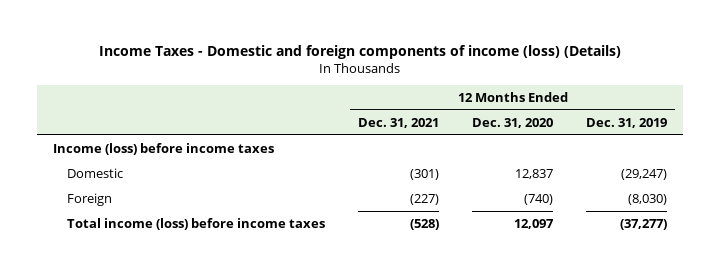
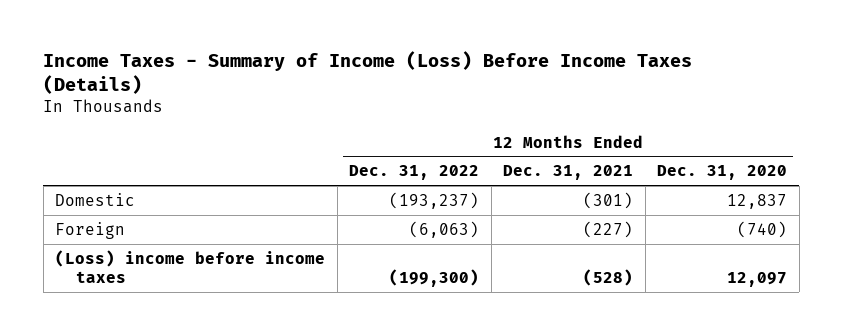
- Income Taxes - Domestic and foreign components of income (loss) (Details)
+ Income Taxes - Summary of Income (Loss) Before Income Taxes (Details)
- | 12 Months Ended Dec. 31, 2021 | 12 Months Ended Dec. 31, 2020 | 12 Months Ended Dec. 31, 2019
+ | 12 Months Ended Dec. 31, 2022 | 12 Months Ended Dec. 31, 2021 | 12 Months Ended Dec. 31, 2020
- Income (loss) before income taxes
- Total income (loss) before income taxes | (528) | 12,097 | (37,277)
+ (Loss) income before income taxes | (199,300) | (528) | 12,097

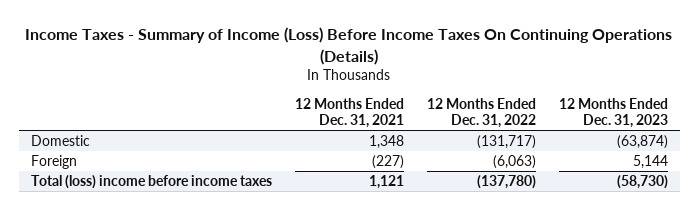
- Income Taxes - Summary of Income (Loss) Before Income Taxes (Details)
+ Income Taxes - Summary of Income (Loss) Before Income Taxes On Continuing Operations (Details)
- | 12 Months Ended Dec. 31, 2022 | 12 Months Ended Dec. 31, 2021 | 12 Months Ended Dec. 31, 2020
+ | 12 Months Ended Dec. 31, 2021 | 12 Months Ended Dec. 31, 2022 | 12 Months Ended Dec. 31, 2023
- Domestic | (193,237) | (301) | 12,837
+ Domestic | 1,348 | (131,717) | (63,874)
- (Loss) income before income taxes | (199,300) | (528) | 12,097
+ Total (loss) income before income taxes | 1,121 | (137,780) | (58,730)

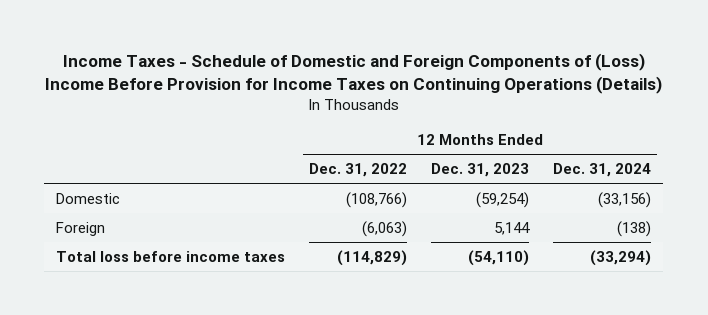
- Income Taxes - Summary of Income (Loss) Before Income Taxes On Continuing Operations (Details)
+ Income Taxes - Schedule of Domestic and Foreign Components of (Loss) Income Before Provision for Income Taxes on Continuing Operations (Details)
- | 12 Months Ended Dec. 31, 2021 | 12 Months Ended Dec. 31, 2022 | 12 Months Ended Dec. 31, 2023
+ | 12 Months Ended Dec. 31, 2022 | 12 Months Ended Dec. 31, 2023 | 12 Months Ended Dec. 31, 2024
- Domestic | 1,348 | (131,717) | (63,874)
+ Domestic | (108,766) | (59,254) | (33,156)
- Total (loss) income before income taxes | 1,121 | (137,780) | (58,730)
+ Total loss before income taxes | (114,829) | (54,110) | (33,294)

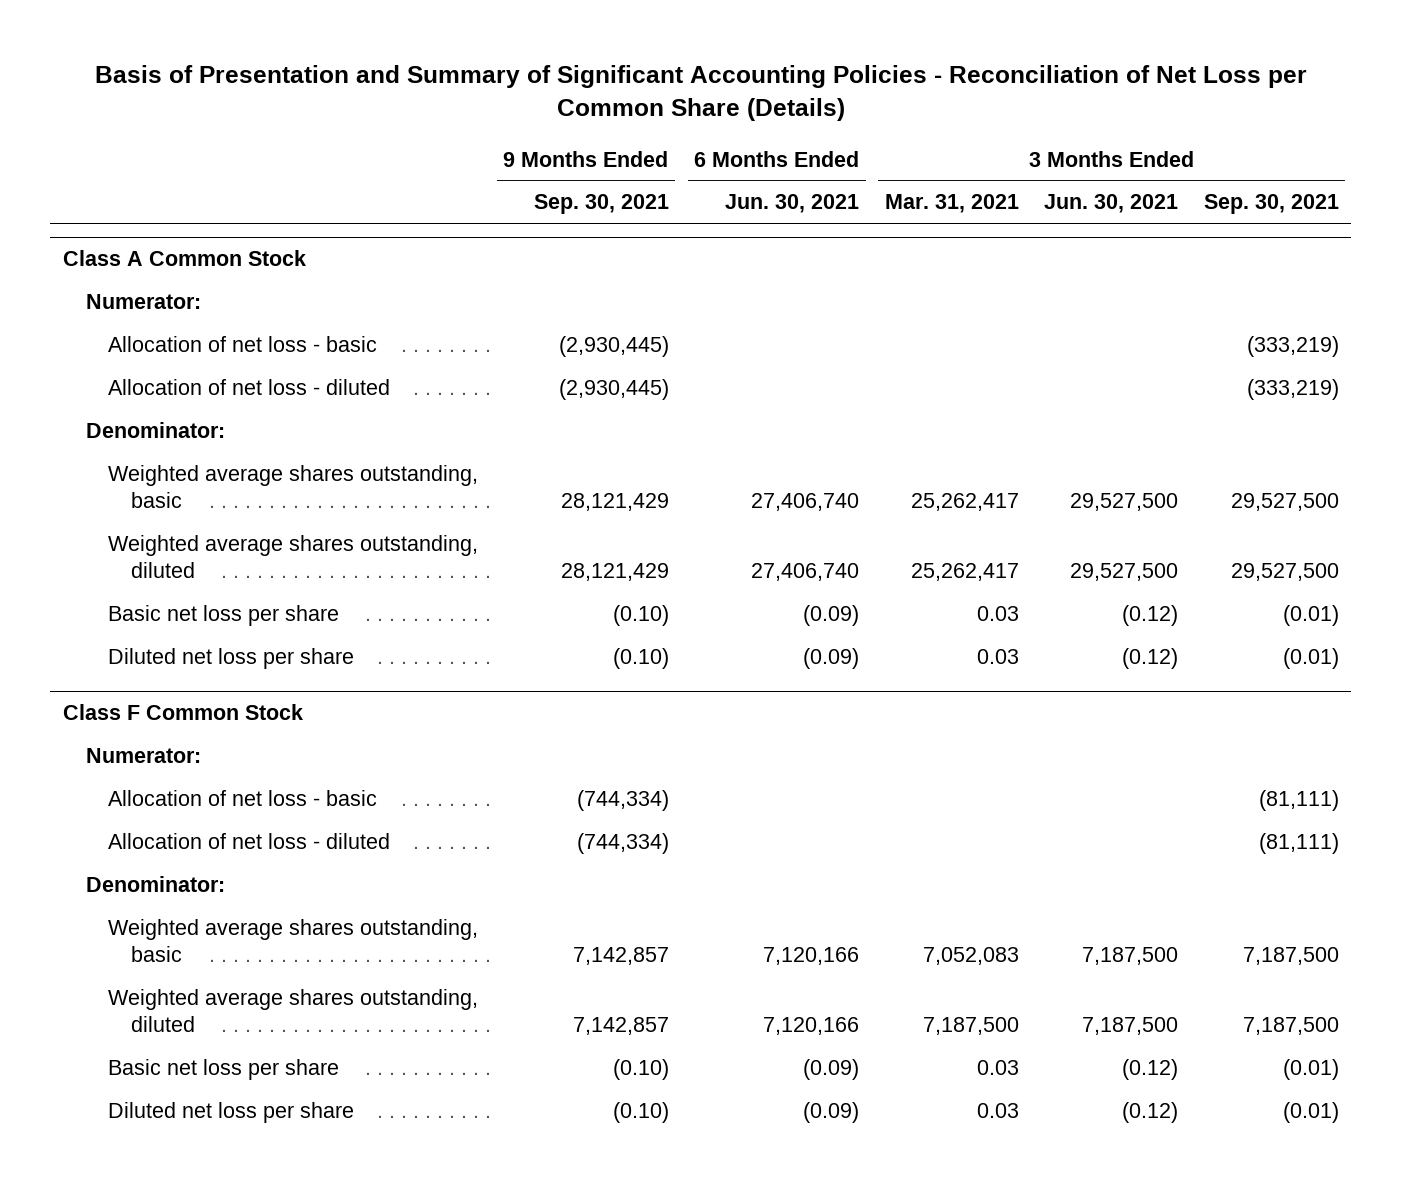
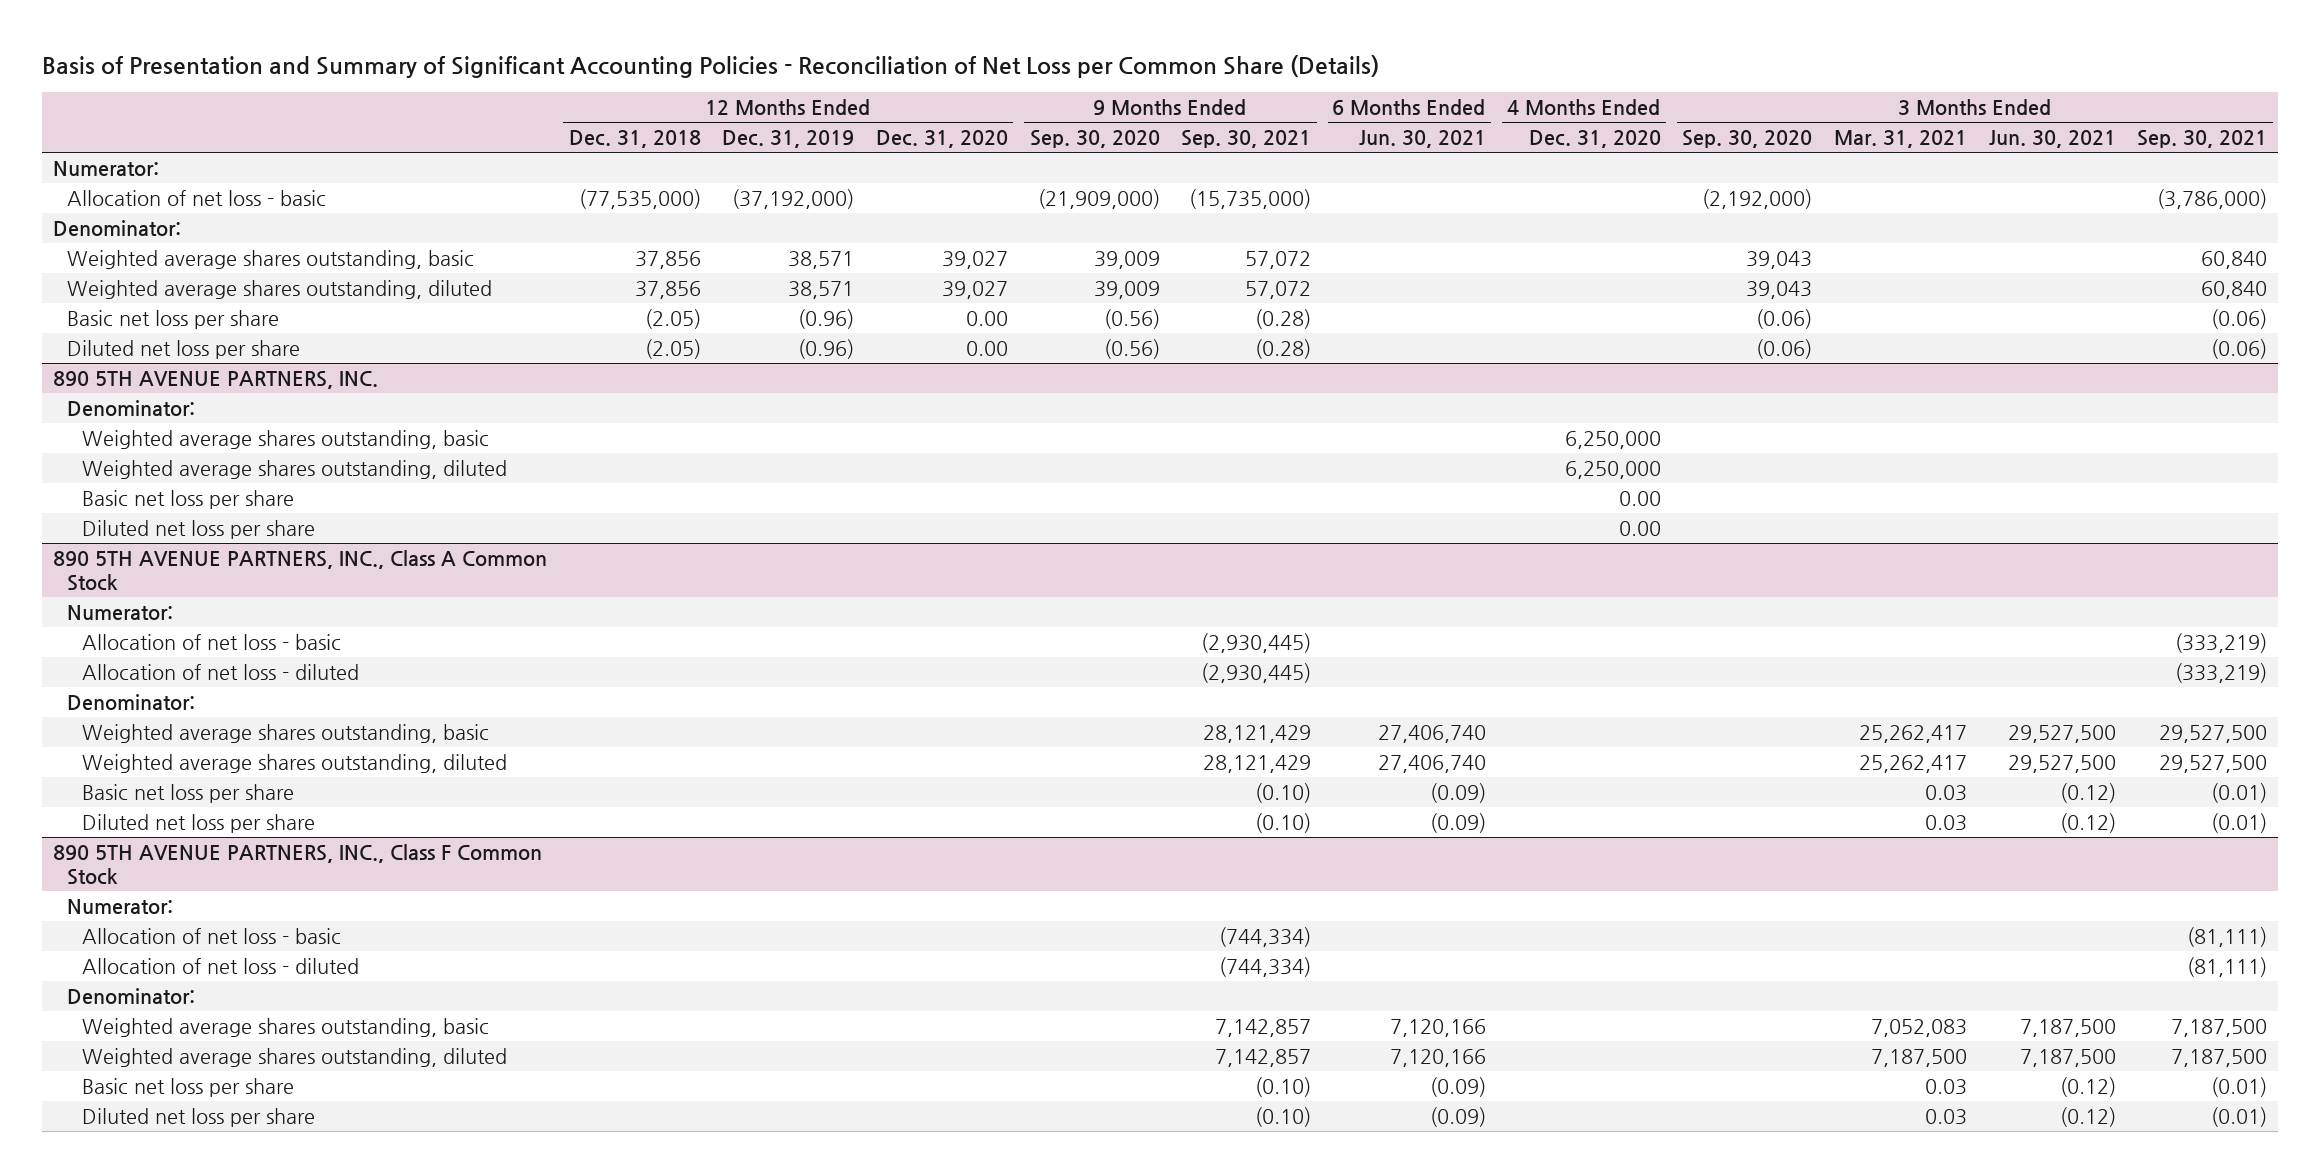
- | 9 Months Ended Sep. 30, 2021 | 6 Months Ended Jun. 30, 2021 | 3 Months Ended Mar. 31, 2021 | 3 Months Ended Jun. 30, 2021 | 3 Months Ended Sep. 30, 2021
+ | 12 Months Ended Dec. 31, 2018 | 12 Months Ended Dec. 31, 2019 | 12 Months Ended Dec. 31, 2020 | 9 Months Ended Sep. 30, 2020 | 9 Months Ended Sep. 30, 2021 | 6 Months Ended Jun. 30, 2021 | 4 Months Ended Dec. 31, 2020 | 3 Months Ended Sep. 30, 2020 | 3 Months Ended Mar. 31, 2021 | 3 Months Ended Jun. 30, 2021 | 3 Months Ended Sep. 30, 2021
- Class A Common Stock
+ Allocation of net loss - basic | (77,535,000) | (37,192,000) | | (21,909,000) | (15,735,000) | | | (2,192,000) | | | (3,786,000)
+ Denominator:
+ Weighted average shares outstanding, basic | 37,856 | 38,571 | 39,027 | 39,009 | 57,072 | | | 39,043 | | | 60,840
+ Weighted average shares outstanding, diluted | 37,856 | 38,571 | 39,027 | 39,009 | 57,072 | | | 39,043 | | | 60,840
+ Basic net loss per share | (2.05) | (0.96) | 0.00 | (0.56) | (0.28) | | | (0.06) | | | (0.06)
+ Diluted net loss per share | (2.05) | (0.96) | 0.00 | (0.56) | (0.28) | | | (0.06) | | | (0.06)
+ 890 5TH AVENUE PARTNERS, INC.
+ Denominator:
+ Weighted average shares outstanding, basic | | | | | | | 6,250,000 | | | |
+ Weighted average shares outstanding, diluted | | | | | | | 6,250,000 | | | |
+ Basic net loss per share | | | | | | | 0.00 | | | |
+ Diluted net loss per share | | | | | | | 0.00 | | | |
+ 890 5TH AVENUE PARTNERS, INC., Class A Common Stock
+ Numerator:
- Class F Common Stock
+ 890 5TH AVENUE PARTNERS, INC., Class F Common Stock

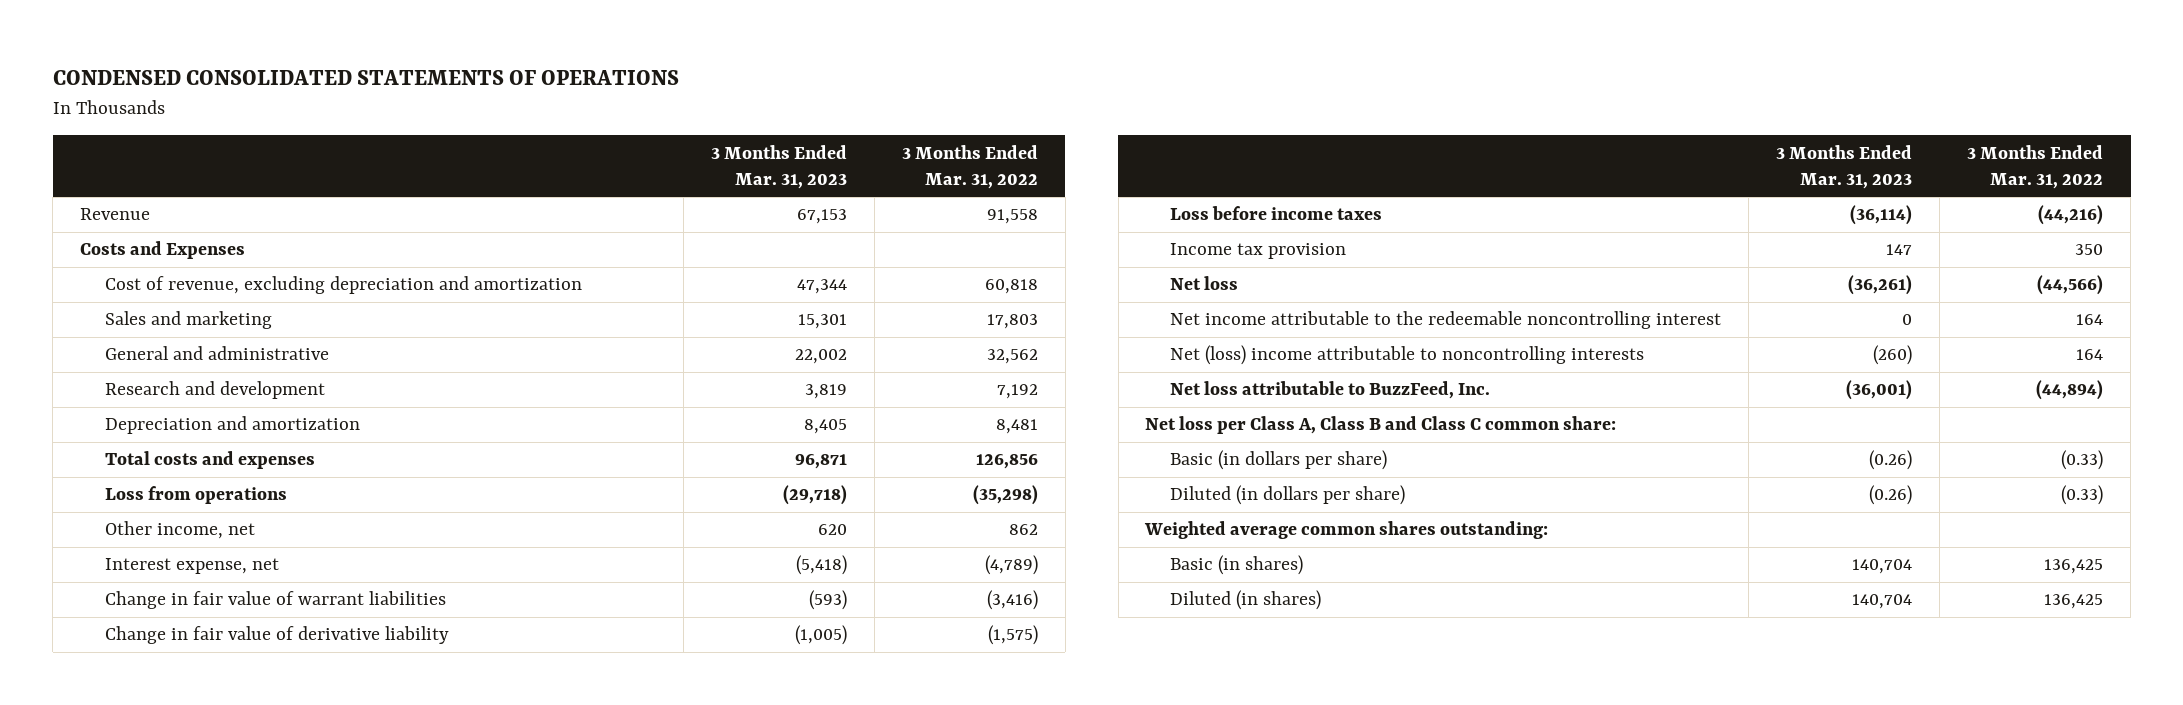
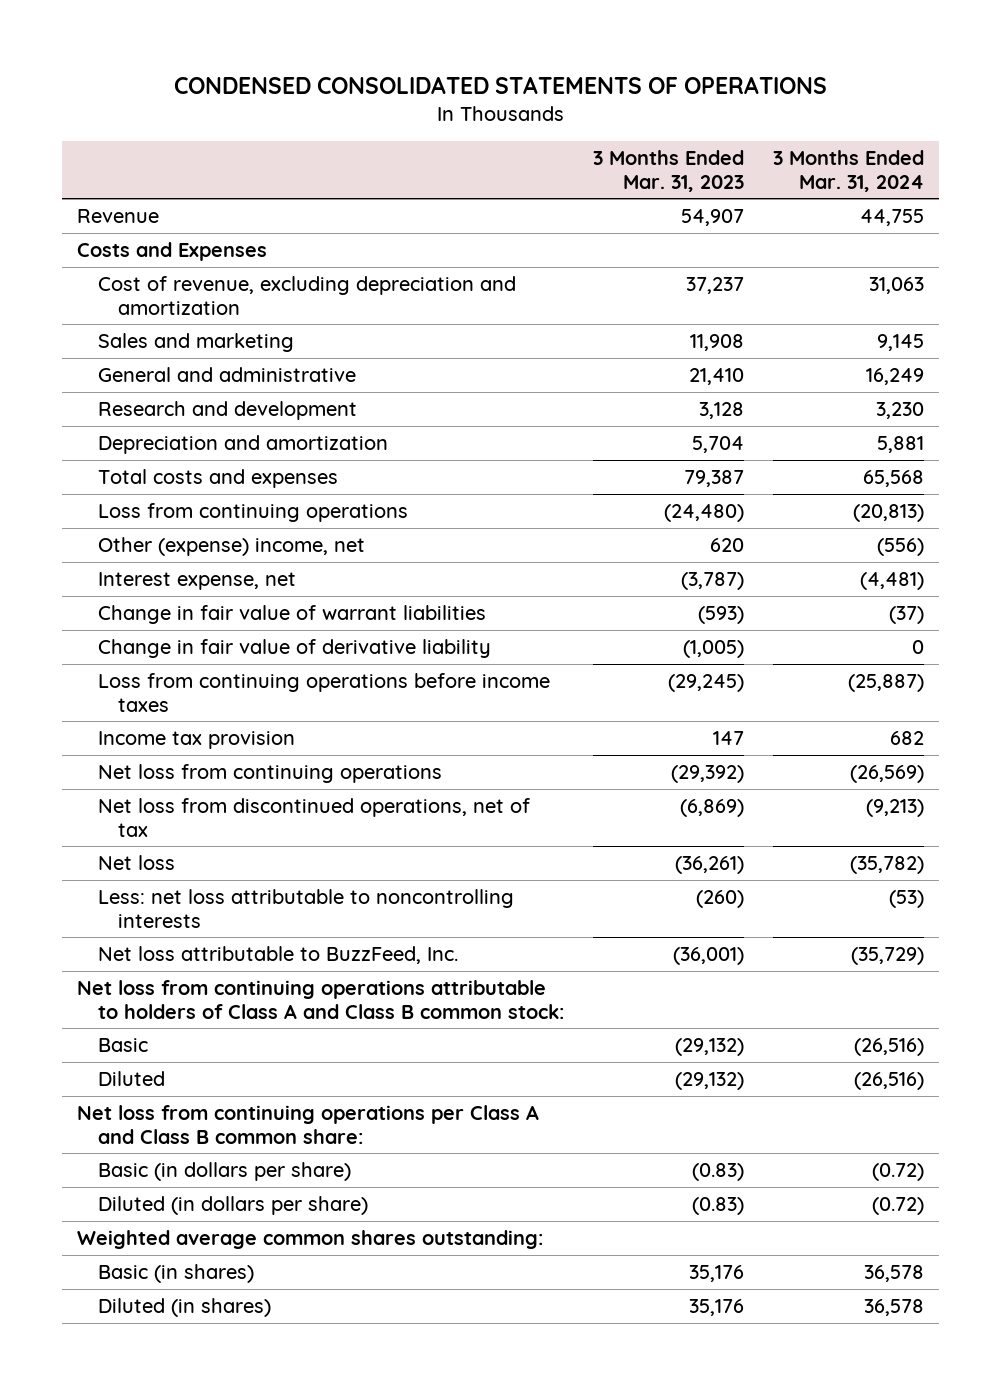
- | 3 Months Ended Mar. 31, 2023 | 3 Months Ended Mar. 31, 2022
+ | 3 Months Ended Mar. 31, 2023 | 3 Months Ended Mar. 31, 2024
- Revenue | 67,153 | 91,558
+ Revenue | 54,907 | 44,755
- Cost of revenue, excluding depreciation and amortization | 47,344 | 60,818
- Sales and marketing | 15,301 | 17,803
- General and administrative | 22,002 | 32,562
- Research and development | 3,819 | 7,192
- Depreciation and amortization | 8,405 | 8,481
- Total costs and expenses | 96,871 | 126,856
- Loss from operations | (29,718) | (35,298)
- Other income, net | 620 | 862
- Interest expense, net | (5,418) | (4,789)
+ Cost of revenue, excluding depreciation and amortization | 37,237 | 31,063
+ Sales and marketing | 11,908 | 9,145
+ General and administrative | 21,410 | 16,249
+ Research and development | 3,128 | 3,230
+ Depreciation and amortization | 5,704 | 5,881
+ Total costs and expenses | 79,387 | 65,568
+ Loss from continuing operations | (24,480) | (20,813)
+ Other (expense) income, net | 620 | (556)
+ Interest expense, net | (3,787) | (4,481)
- Loss before income taxes | (36,114) | (44,216)
+ Loss from continuing operations before income taxes | (29,245) | (25,887)
+ Net loss from continuing operations | (29,392) | (26,569)
+ Net loss from discontinued operations, net of tax | (6,869) | (9,213)
- Net income attributable to the redeemable noncontrolling interest | 0 | 164
- Net (loss) income attributable to noncontrolling interests | (260) | 164
+ Less: net loss attributable to noncontrolling interests | (260) | (53)
- Net loss per Class A, Class B and Class C common share:
- Basic (in dollars per share) | (0.26) | (0.33)
- Diluted (in dollars per share) | (0.26) | (0.33)
+ Net loss from continuing operations attributable to holders of Class A and Class B common stock:
+ Basic | (29,132) | (26,516)
+ Diluted | (29,132) | (26,516)
+ Net loss from continuing operations per Class A and Class B common share:
+ Basic (in dollars per share) | (0.83) | (0.72)
+ Diluted (in dollars per share) | (0.83) | (0.72)
- Basic (in shares) | 140,704 | 136,425
- Diluted (in shares) | 140,704 | 136,425
+ Basic (in shares) | 35,176 | 36,578
+ Diluted (in shares) | 35,176 | 36,578

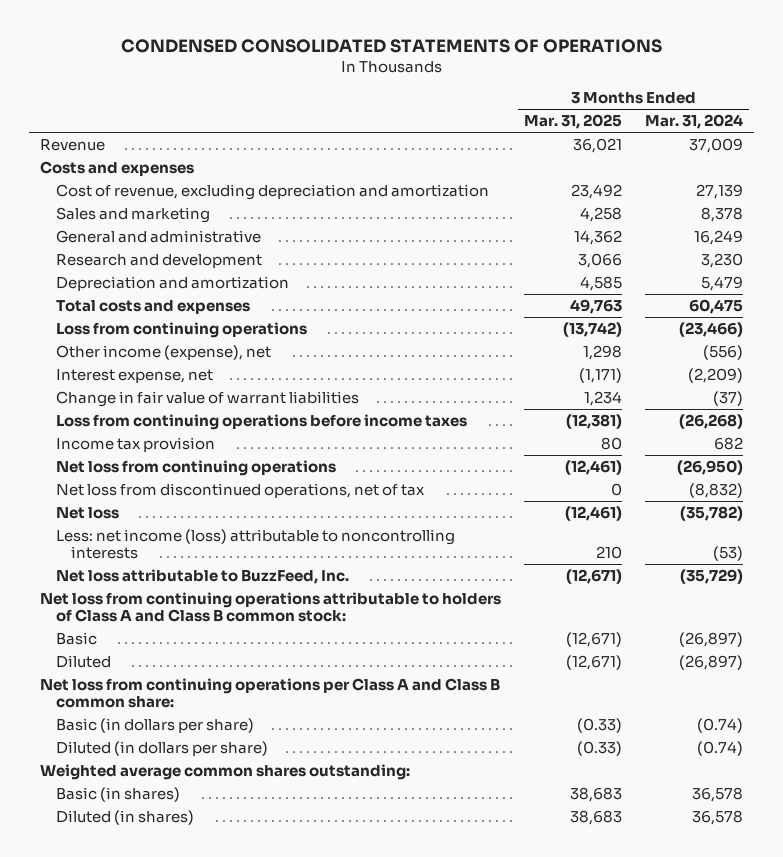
- | 3 Months Ended Mar. 31, 2023 | 3 Months Ended Mar. 31, 2024
+ | 3 Months Ended Mar. 31, 2025 | 3 Months Ended Mar. 31, 2024
- Revenue | 54,907 | 44,755
- Costs and Expenses
- Cost of revenue, excluding depreciation and amortization | 37,237 | 31,063
- Sales and marketing | 11,908 | 9,145
+ Revenue | 36,021 | 37,009
+ Costs and expenses
+ Cost of revenue, excluding depreciation and amortization | 23,492 | 27,139
+ Sales and marketing | 4,258 | 8,378
- Depreciation and amortization | 5,704 | 5,881
- Total costs and expenses | 79,387 | 65,568
- Loss from continuing operations | (24,480) | (20,813)
- Other (expense) income, net | 620 | (556)
- Interest expense, net | (3,787) | (4,481)
+ Depreciation and amortization | 4,585 | 5,479
+ Total costs and expenses | 49,763 | 60,475
+ Loss from continuing operations | (13,742) | (23,466)
+ Other income (expense), net | 1,298 | (556)
+ Interest expense, net | (1,171) | (2,209)
- Change in fair value of derivative liability | (1,005) | 0
- Loss from continuing operations before income taxes | (29,245) | (25,887)
+ Loss from continuing operations before income taxes | (12,381) | (26,268)
- Net loss from continuing operations | (29,392) | (26,569)
- Net loss from discontinued operations, net of tax | (6,869) | (9,213)
+ Net loss from continuing operations | (12,461) | (26,950)
+ Net loss from discontinued operations, net of tax | 0 | (8,832)
- Less: net loss attributable to noncontrolling interests | (260) | (53)
+ Less: net income (loss) attributable to noncontrolling interests | 210 | (53)
- Basic | (29,132) | (26,516)
- Diluted | (29,132) | (26,516)
+ Basic | (12,671) | (26,897)
+ Diluted | (12,671) | (26,897)
- Basic (in dollars per share) | (0.83) | (0.72)
- Diluted (in dollars per share) | (0.83) | (0.72)
+ Basic (in dollars per share) | (0.33) | (0.74)
+ Diluted (in dollars per share) | (0.33) | (0.74)

